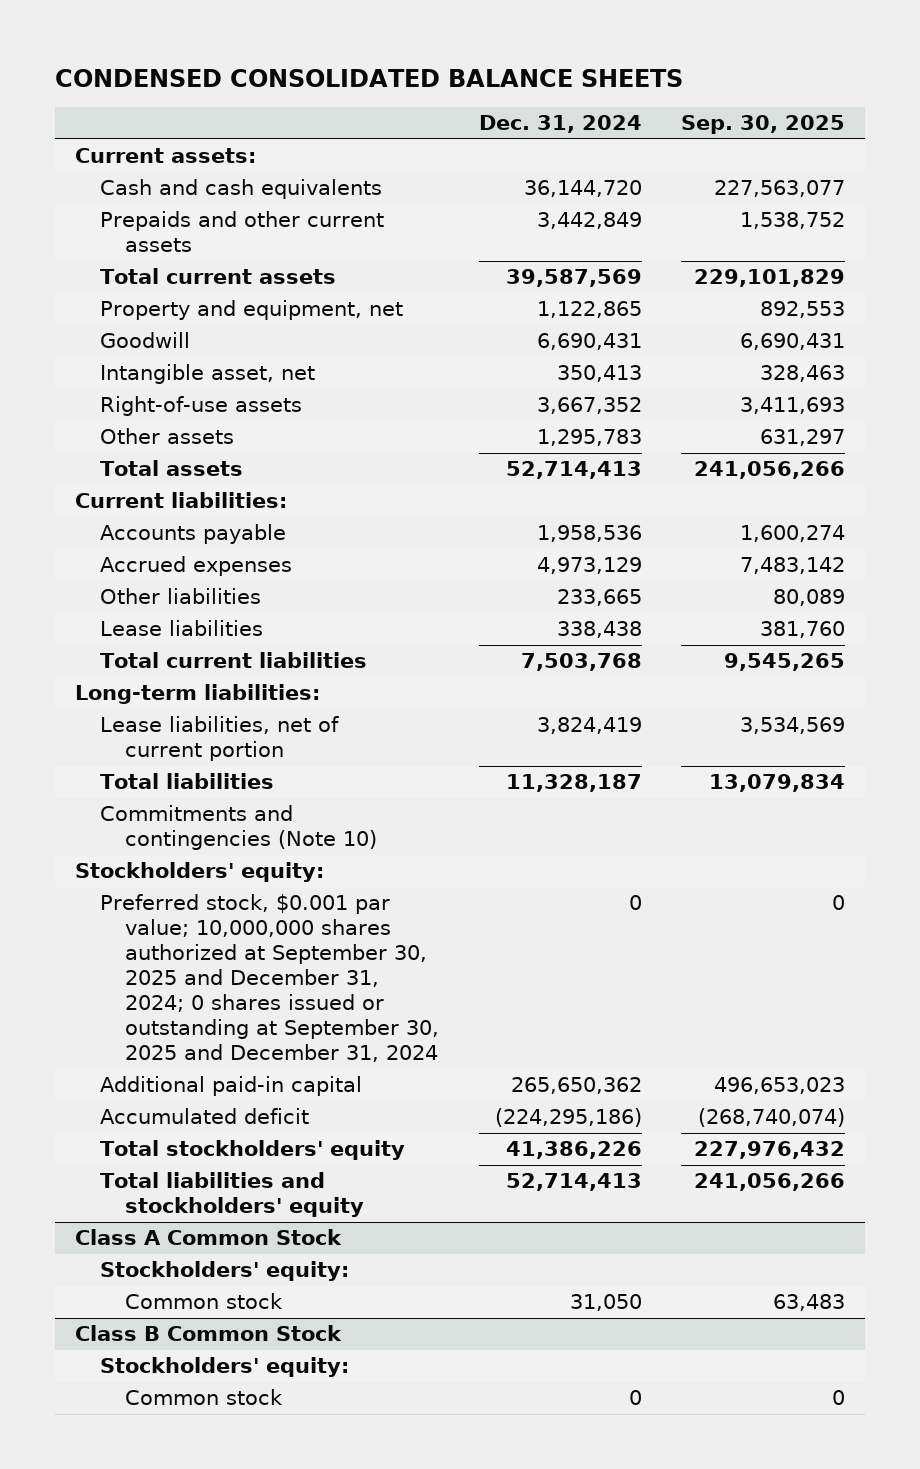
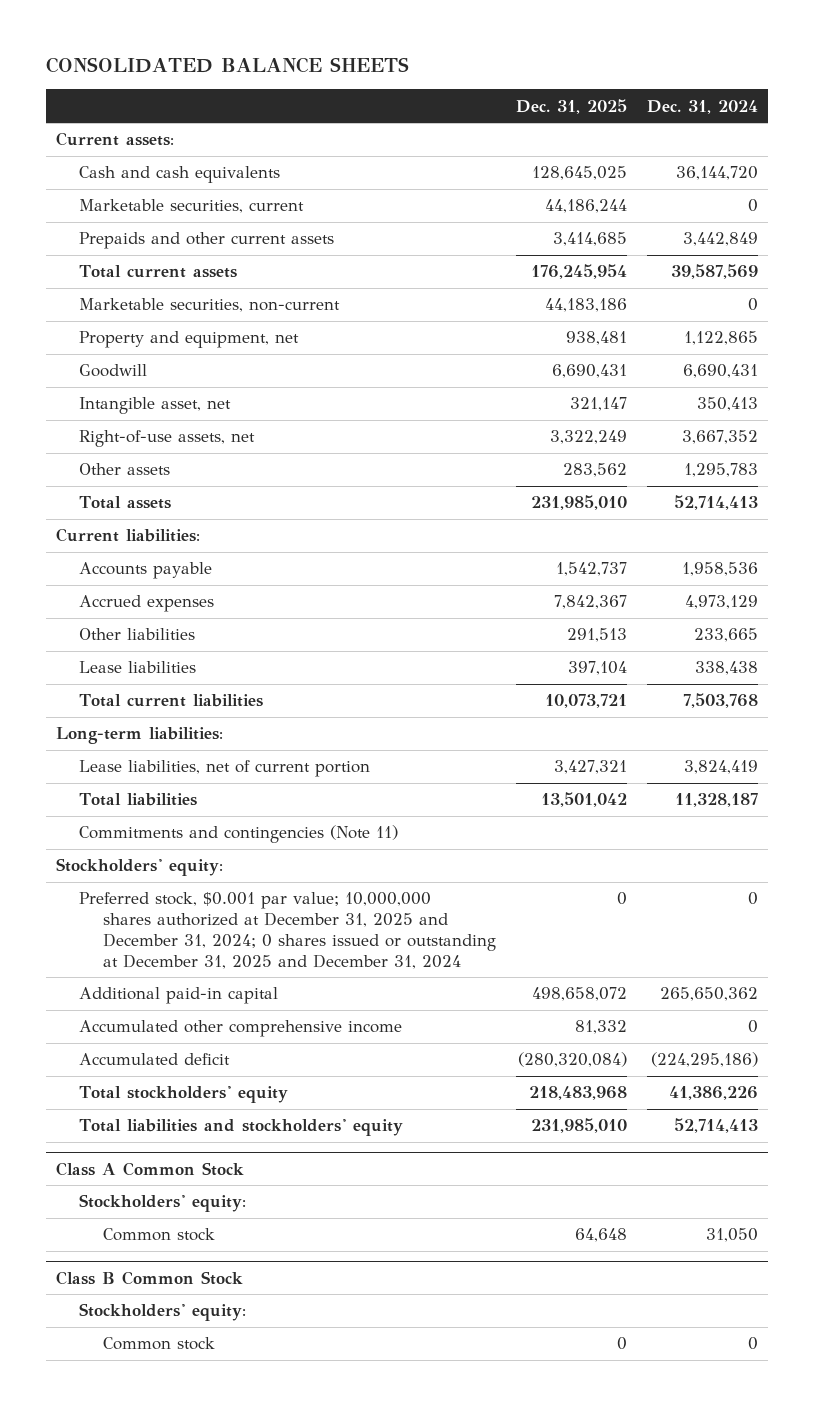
- CONDENSED CONSOLIDATED BALANCE SHEETS
+ CONSOLIDATED BALANCE SHEETS
- | Dec. 31, 2024 | Sep. 30, 2025
+ | Dec. 31, 2025 | Dec. 31, 2024
+ Marketable securities, current | 44,186,244 | 0
+ Marketable securities, non-current | 44,183,186 | 0
- Right-of-use assets | 3,667,352 | 3,411,693
+ Right-of-use assets, net | 3,322,249 | 3,667,352
- Commitments and contingencies (Note 10)
+ Commitments and contingencies (Note 11)
- Preferred stock, $0.001 par value; 10,000,000 shares authorized at September 30, 2025 and December 31, 2024; 0 shares issued or outstanding at September 30, 2025 and December 31, 2024 | 0 | 0
+ Preferred stock, $0.001 par value; 10,000,000 shares authorized at December 31, 2025 and December 31, 2024; 0 shares issued or outstanding at December 31, 2025 and December 31, 2024 | 0 | 0
+ Accumulated other comprehensive income | 81,332 | 0

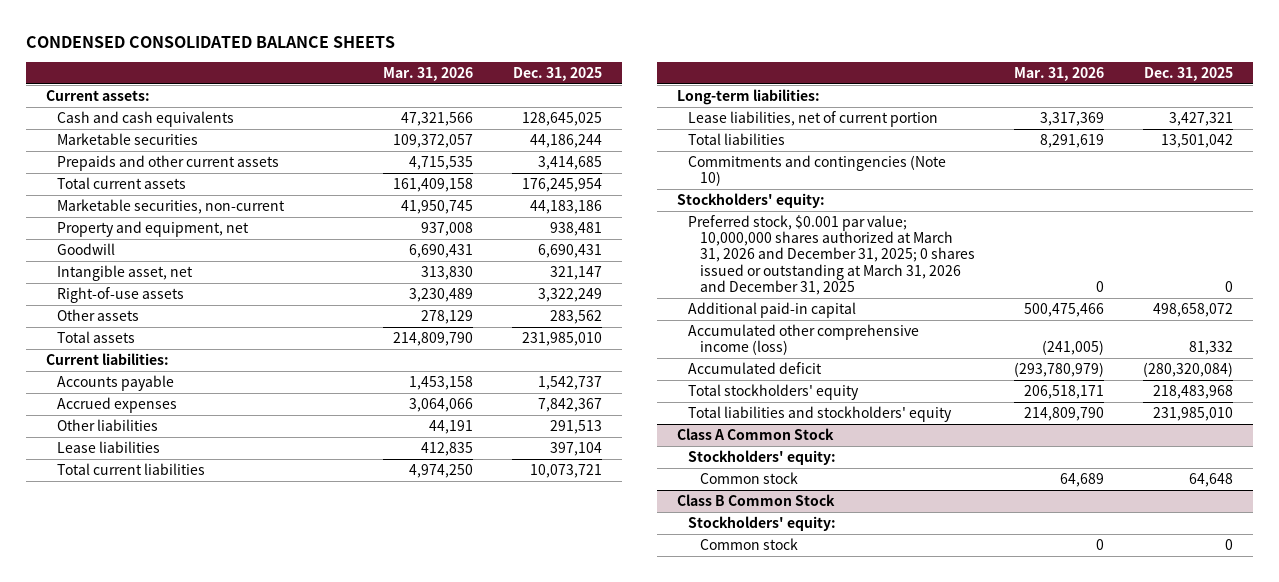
- CONSOLIDATED BALANCE SHEETS
+ CONDENSED CONSOLIDATED BALANCE SHEETS
- | Dec. 31, 2025 | Dec. 31, 2024
+ | Mar. 31, 2026 | Dec. 31, 2025
- Marketable securities, current | 44,186,244 | 0
+ Marketable securities | 109,372,057 | 44,186,244
- Right-of-use assets, net | 3,322,249 | 3,667,352
+ Right-of-use assets | 3,230,489 | 3,322,249
- Commitments and contingencies (Note 11)
+ Commitments and contingencies (Note 10)
- Preferred stock, $0.001 par value; 10,000,000 shares authorized at December 31, 2025 and December 31, 2024; 0 shares issued or outstanding at December 31, 2025 and December 31, 2024 | 0 | 0
+ Preferred stock, $0.001 par value; 10,000,000 shares authorized at March 31, 2026 and December 31, 2025; 0 shares issued or outstanding at March 31, 2026 and December 31, 2025 | 0 | 0
- Accumulated other comprehensive income | 81,332 | 0
+ Accumulated other comprehensive income (loss) | (241,005) | 81,332

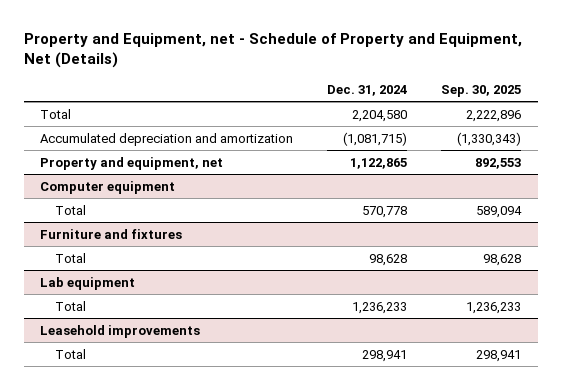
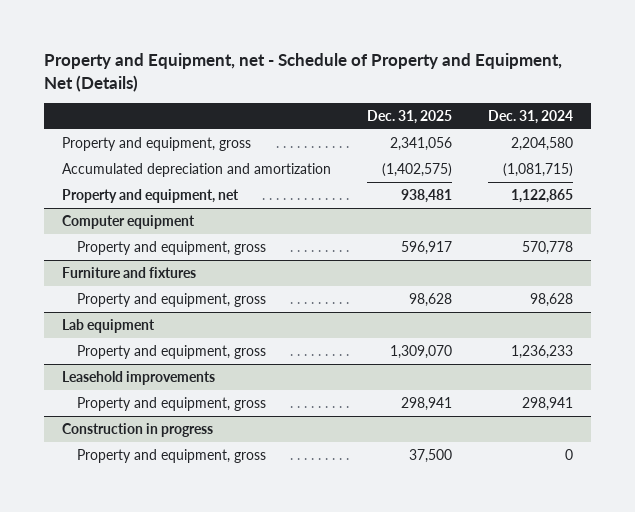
- | Dec. 31, 2024 | Sep. 30, 2025
+ | Dec. 31, 2025 | Dec. 31, 2024
- Total | 2,204,580 | 2,222,896
+ Property and equipment, gross | 2,341,056 | 2,204,580
@ Computer equipment
- Total | 570,778 | 589,094
+ Property and equipment, gross | 596,917 | 570,778
@ Furniture and fixtures
- Total | 98,628 | 98,628
+ Property and equipment, gross | 98,628 | 98,628
@ Lab equipment
- Total | 1,236,233 | 1,236,233
+ Property and equipment, gross | 1,309,070 | 1,236,233
@ Leasehold improvements
- Total | 298,941 | 298,941
+ Property and equipment, gross | 298,941 | 298,941
+ Construction in progress
+ Property and equipment, gross | 37,500 | 0

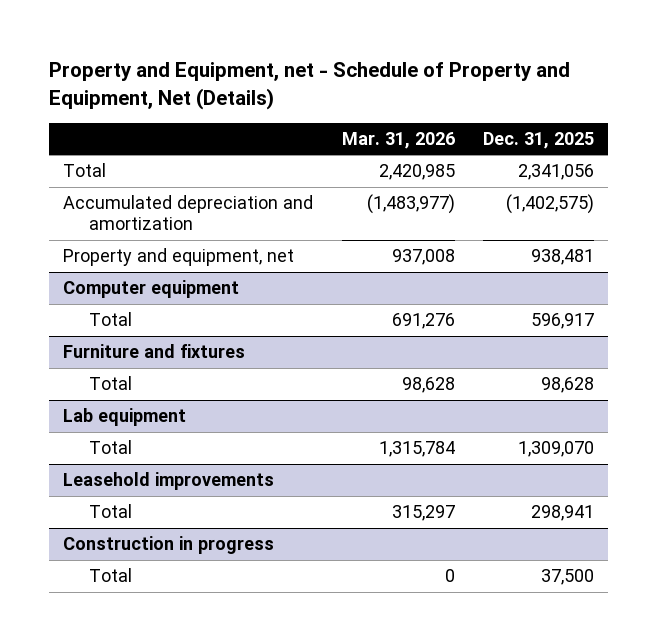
- | Dec. 31, 2025 | Dec. 31, 2024
+ | Mar. 31, 2026 | Dec. 31, 2025
- Property and equipment, gross | 2,341,056 | 2,204,580
+ Total | 2,420,985 | 2,341,056
@ Computer equipment
- Property and equipment, gross | 596,917 | 570,778
+ Total | 691,276 | 596,917
@ Furniture and fixtures
- Property and equipment, gross | 98,628 | 98,628
+ Total | 98,628 | 98,628
@ Lab equipment
- Property and equipment, gross | 1,309,070 | 1,236,233
+ Total | 1,315,784 | 1,309,070
@ Leasehold improvements
- Property and equipment, gross | 298,941 | 298,941
+ Total | 315,297 | 298,941
@ Construction in progress
- Property and equipment, gross | 37,500 | 0
+ Total | 0 | 37,500

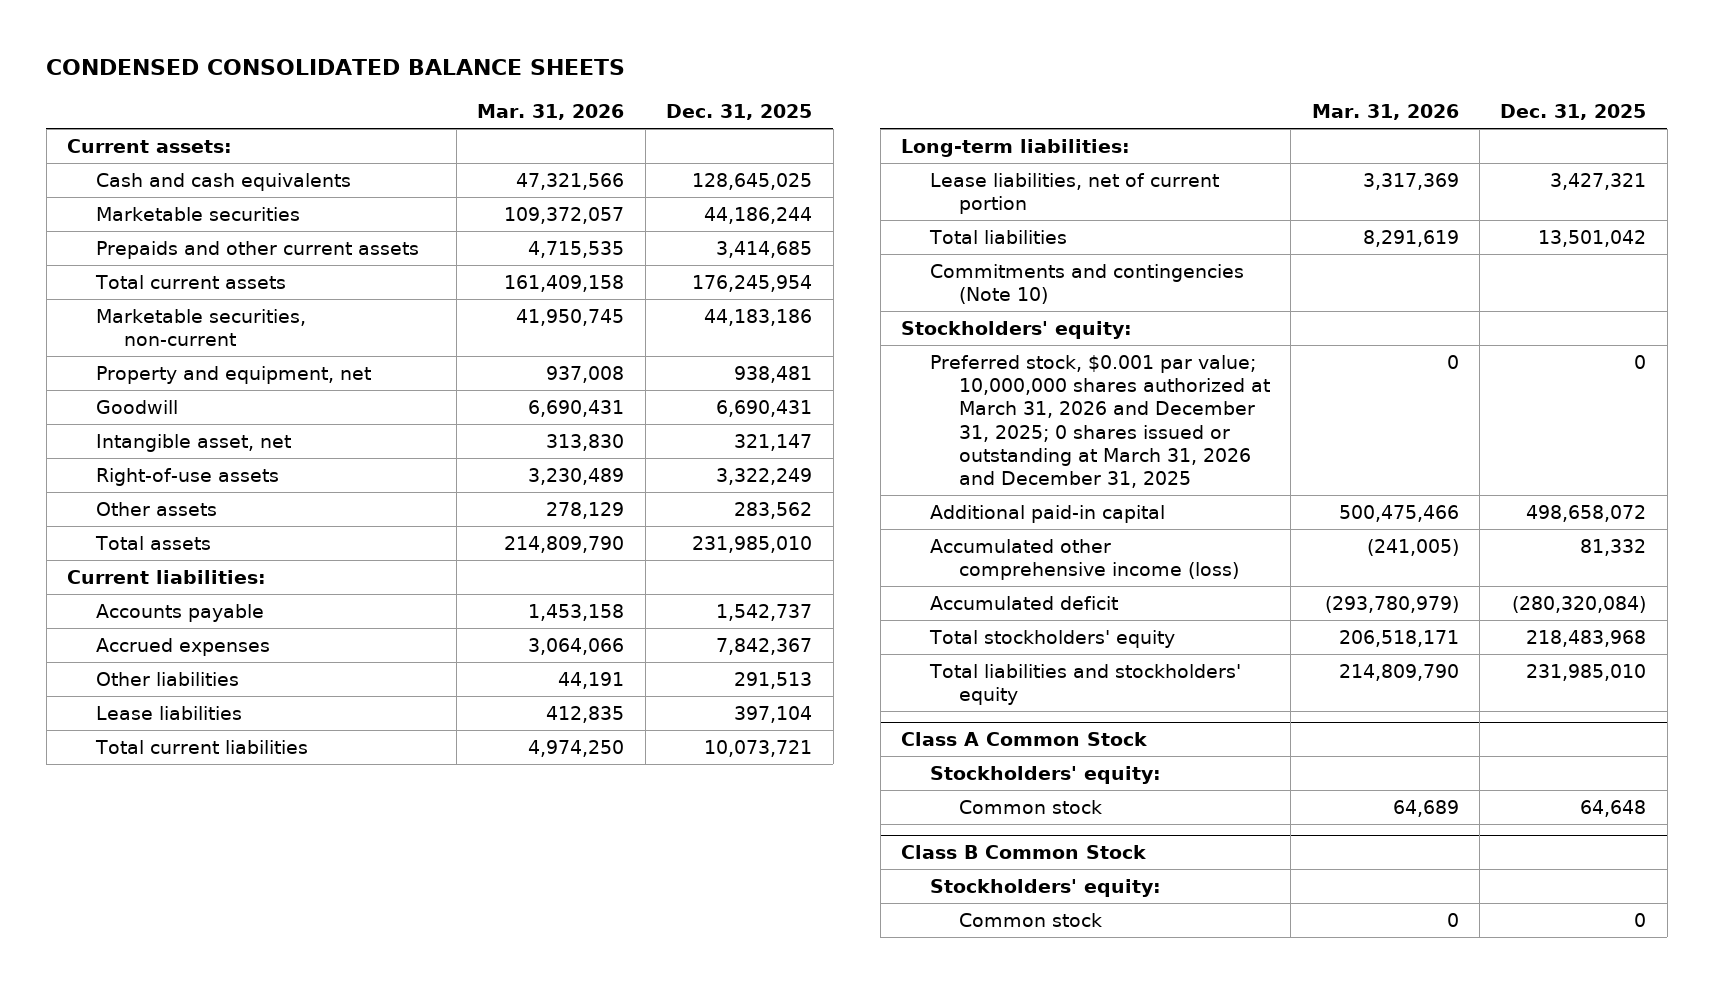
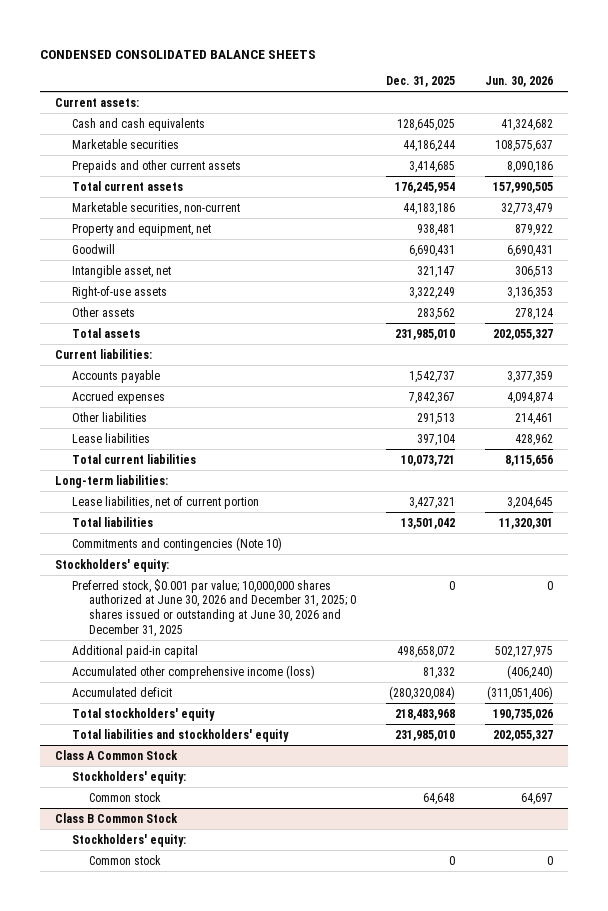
- | Mar. 31, 2026 | Dec. 31, 2025
+ | Dec. 31, 2025 | Jun. 30, 2026
- Preferred stock, $0.001 par value; 10,000,000 shares authorized at March 31, 2026 and December 31, 2025; 0 shares issued or outstanding at March 31, 2026 and December 31, 2025 | 0 | 0
+ Preferred stock, $0.001 par value; 10,000,000 shares authorized at June 30, 2026 and December 31, 2025; 0 shares issued or outstanding at June 30, 2026 and December 31, 2025 | 0 | 0

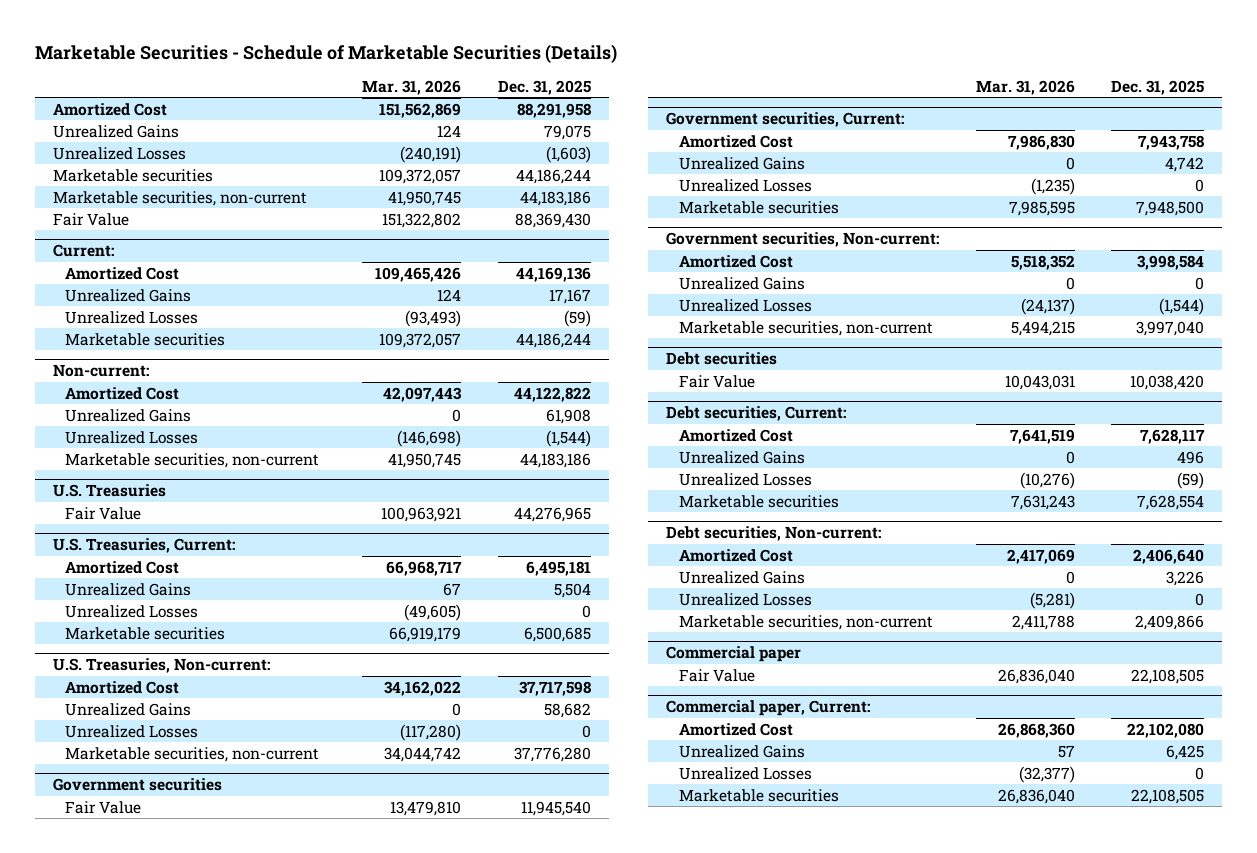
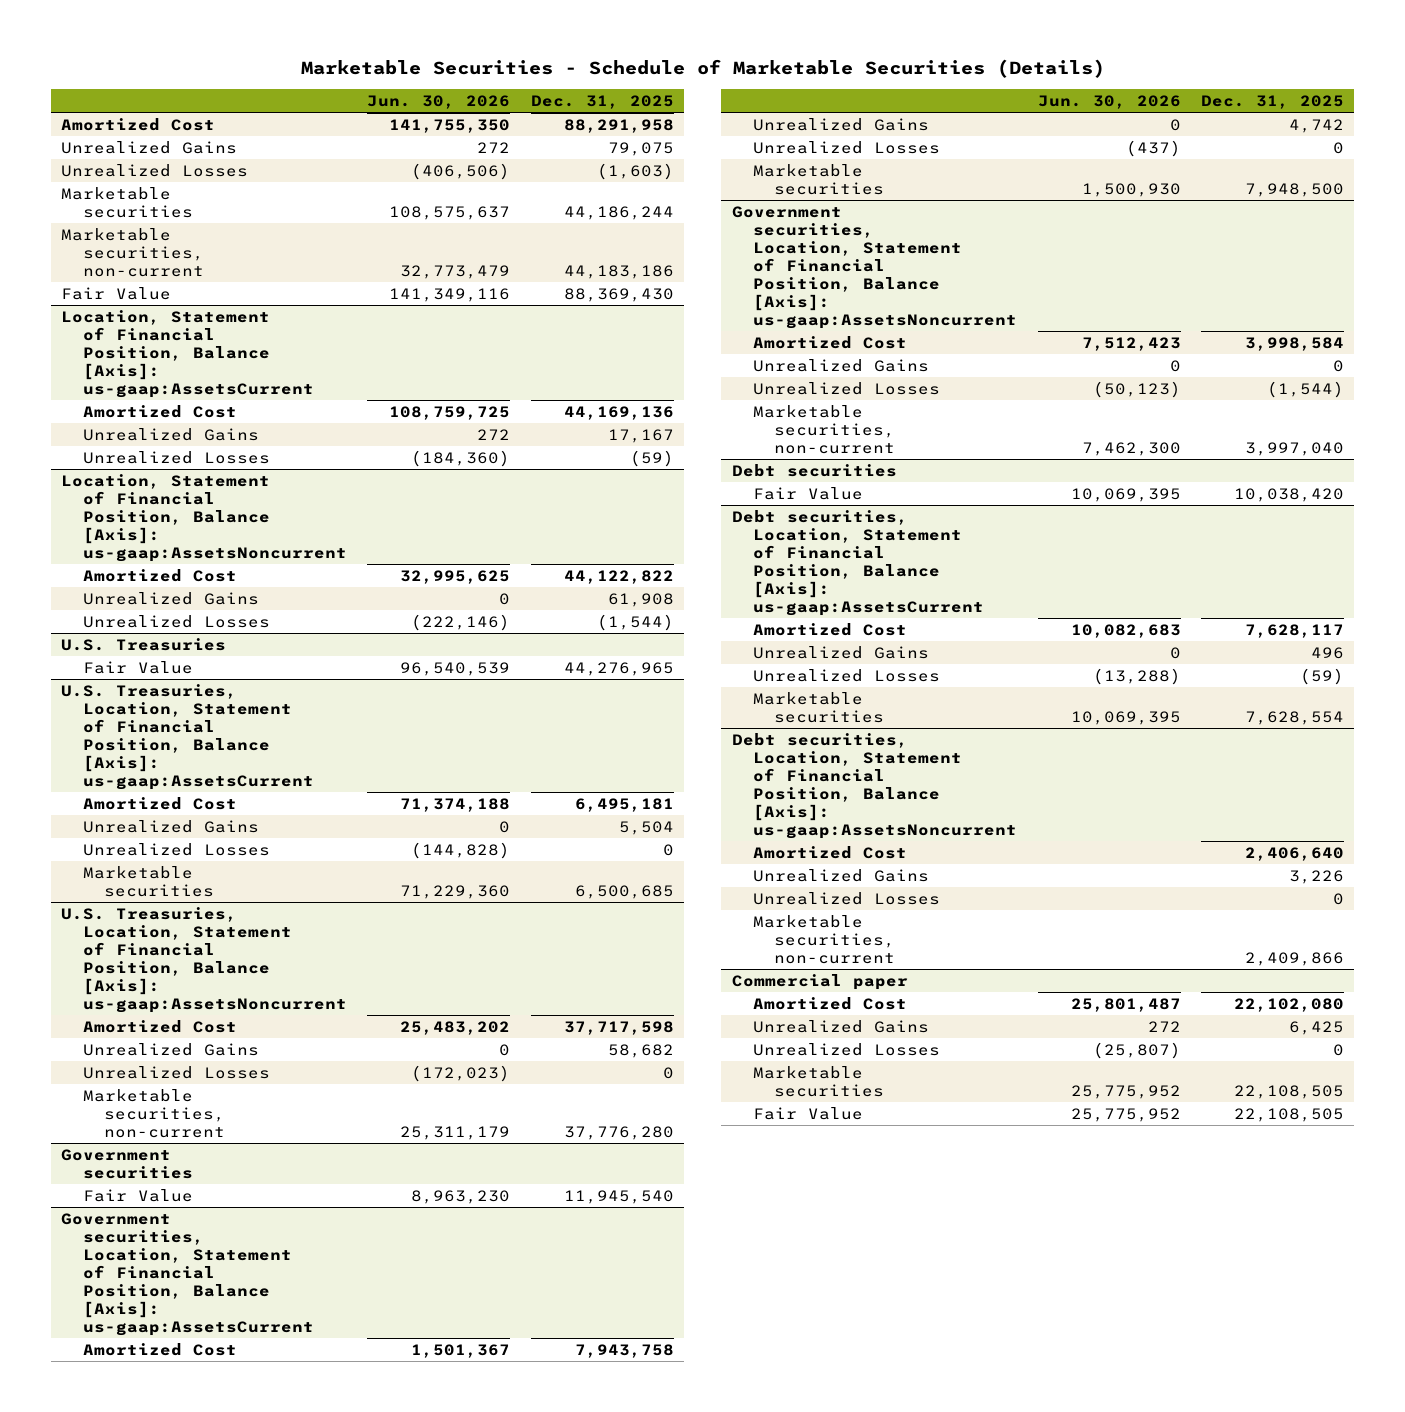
- | Mar. 31, 2026 | Dec. 31, 2025
+ | Jun. 30, 2026 | Dec. 31, 2025
- Current:
+ Location, Statement of Financial Position, Balance [Axis]: us-gaap:AssetsCurrent
- Marketable securities | 109,372,057 | 44,186,244
- Non-current:
+ Location, Statement of Financial Position, Balance [Axis]: us-gaap:AssetsNoncurrent
- Marketable securities, non-current | 41,950,745 | 44,183,186
- U.S. Treasuries, Current:
+ U.S. Treasuries, Location, Statement of Financial Position, Balance [Axis]: us-gaap:AssetsCurrent
- U.S. Treasuries, Non-current:
+ U.S. Treasuries, Location, Statement of Financial Position, Balance [Axis]: us-gaap:AssetsNoncurrent
- Government securities, Current:
+ Government securities, Location, Statement of Financial Position, Balance [Axis]: us-gaap:AssetsCurrent
- Government securities, Non-current:
+ Government securities, Location, Statement of Financial Position, Balance [Axis]: us-gaap:AssetsNoncurrent
- Debt securities, Current:
+ Debt securities, Location, Statement of Financial Position, Balance [Axis]: us-gaap:AssetsCurrent
- Debt securities, Non-current:
+ Debt securities, Location, Statement of Financial Position, Balance [Axis]: us-gaap:AssetsNoncurrent
- Commercial paper, Current:
@ Commercial paper
moved down: Fair Value | 25,775,952 | 22,108,505

